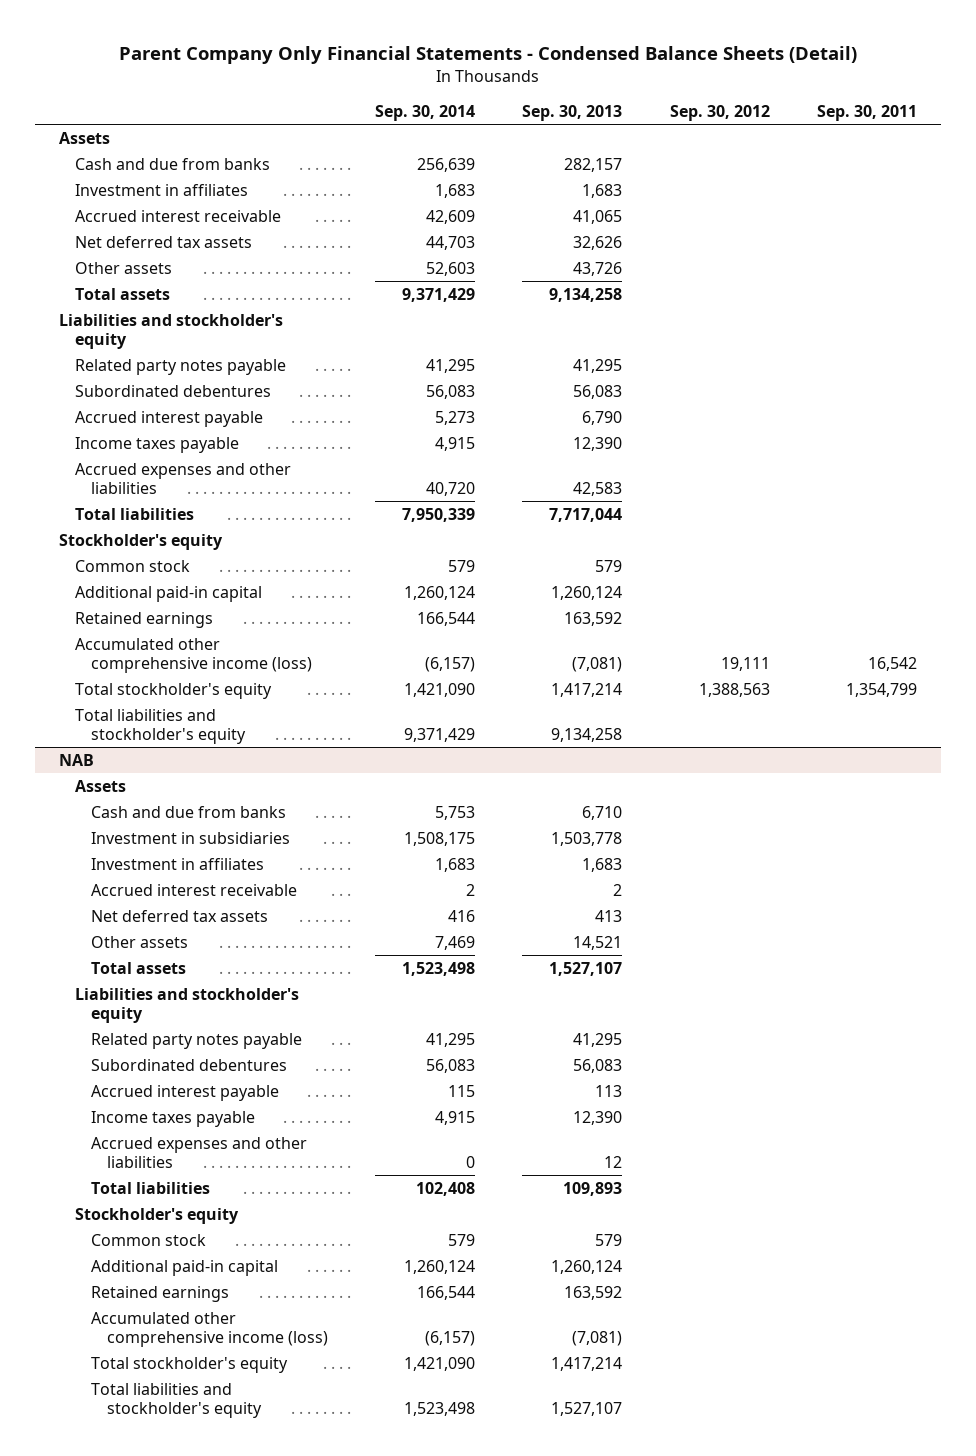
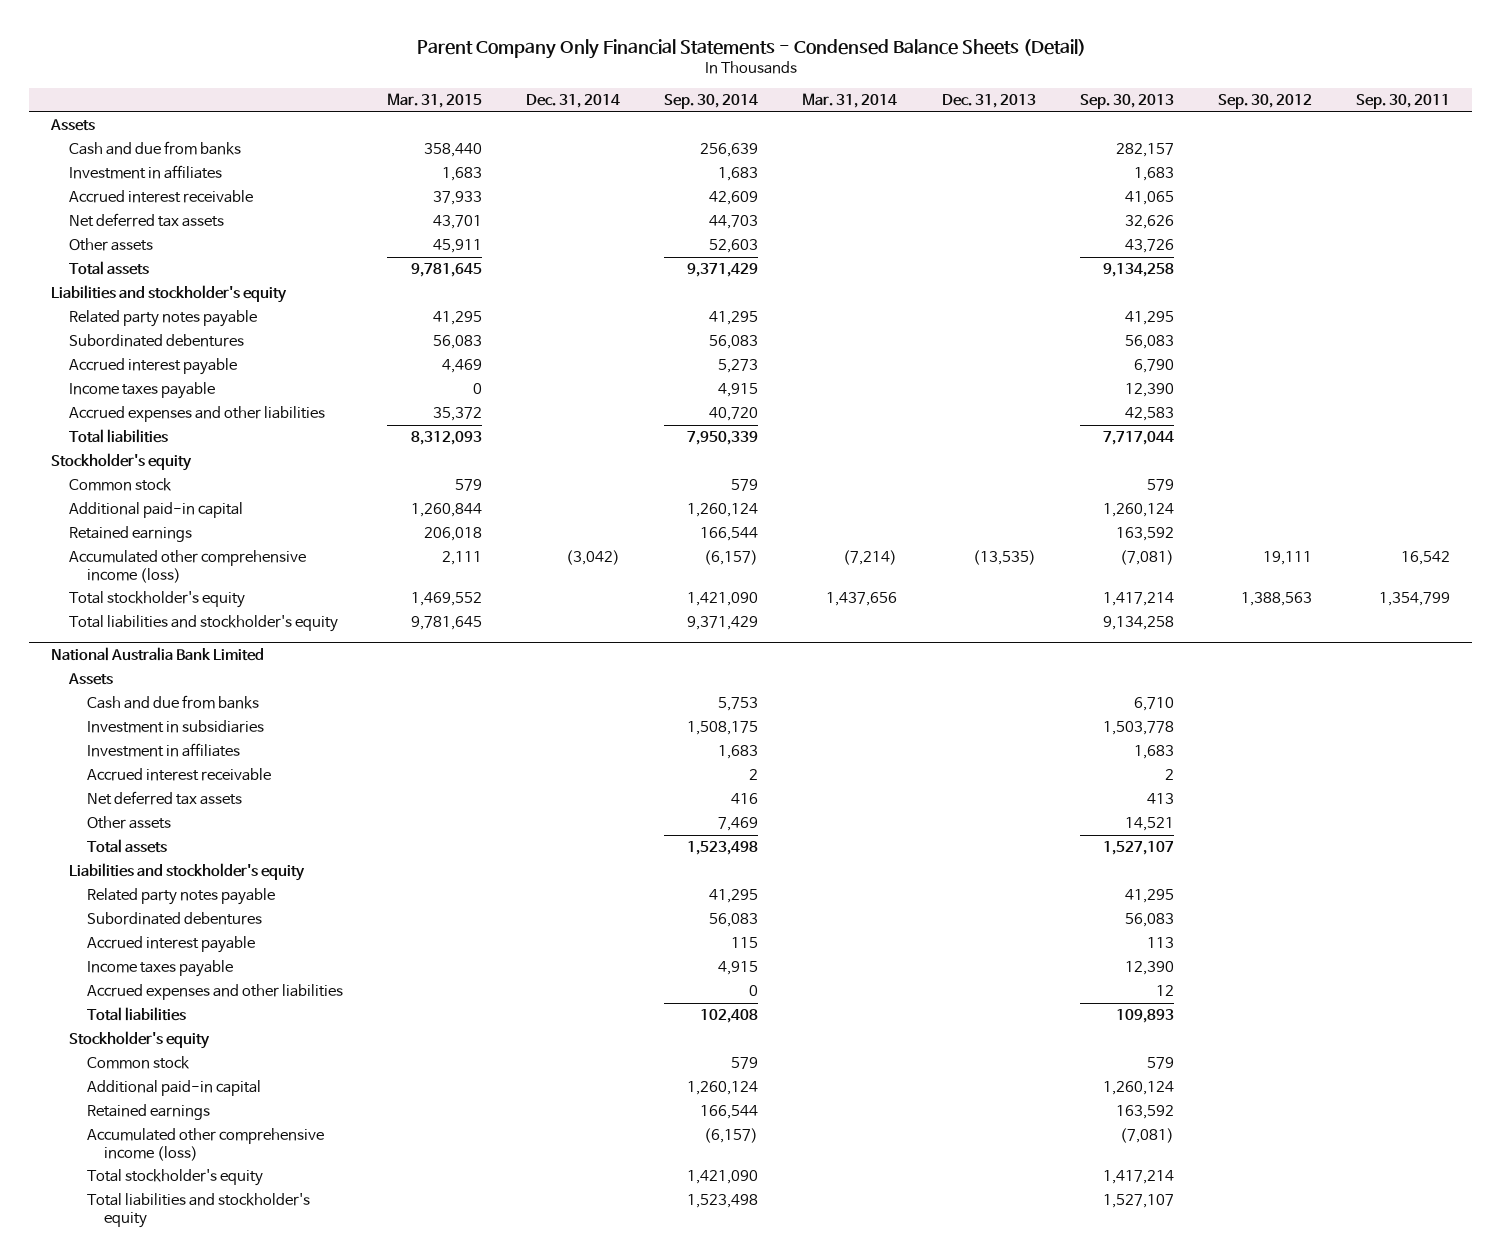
- | Sep. 30, 2014 | Sep. 30, 2013 | Sep. 30, 2012 | Sep. 30, 2011
+ | Mar. 31, 2015 | Dec. 31, 2014 | Sep. 30, 2014 | Mar. 31, 2014 | Dec. 31, 2013 | Sep. 30, 2013 | Sep. 30, 2012 | Sep. 30, 2011
- NAB
+ National Australia Bank Limited

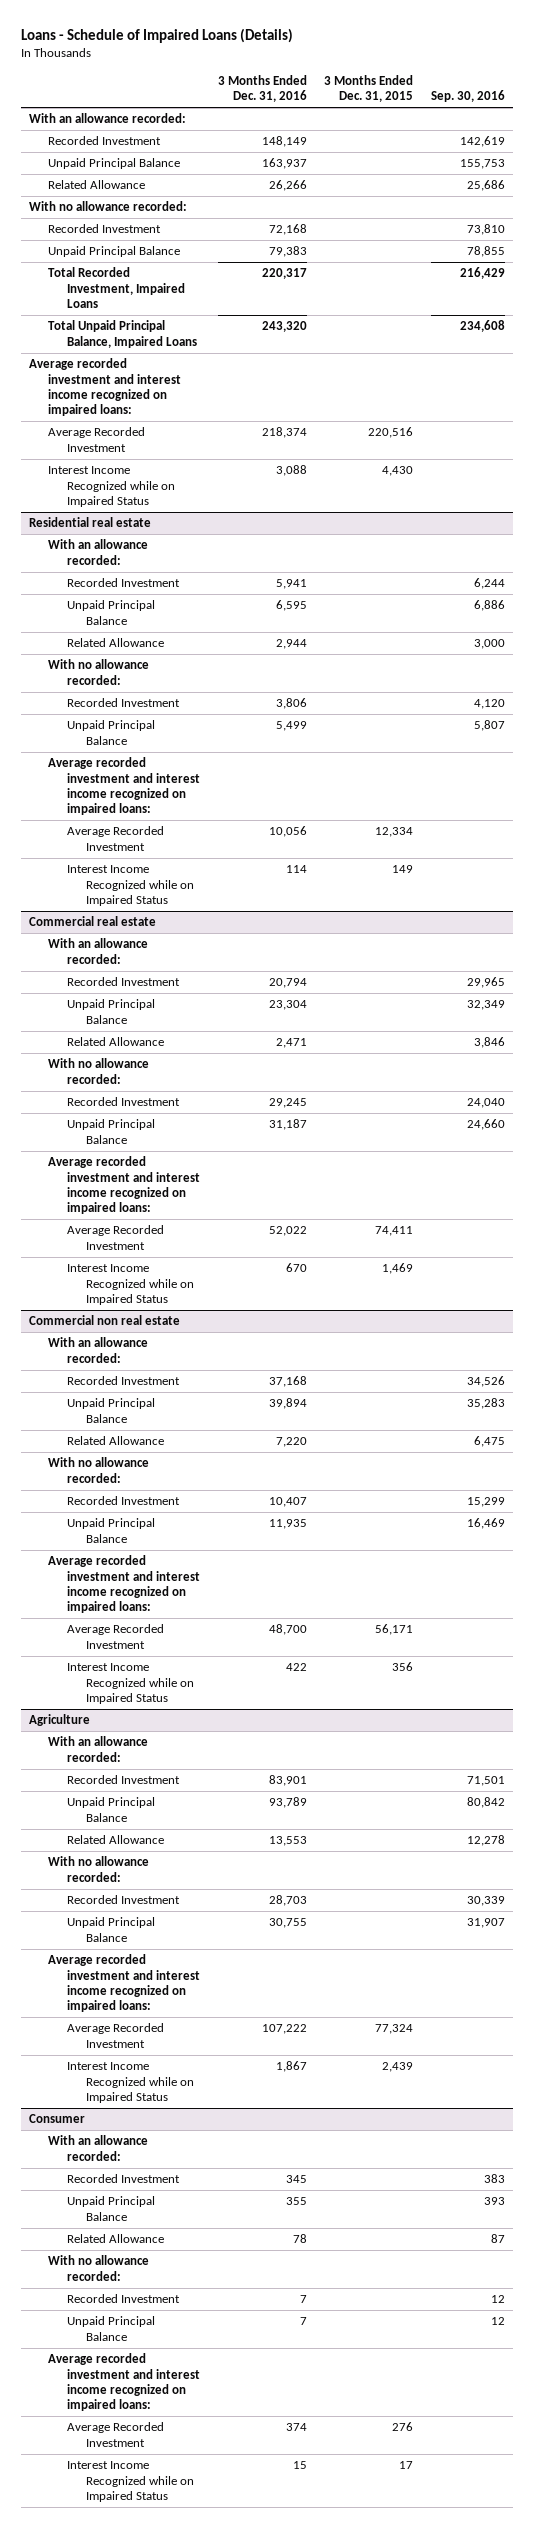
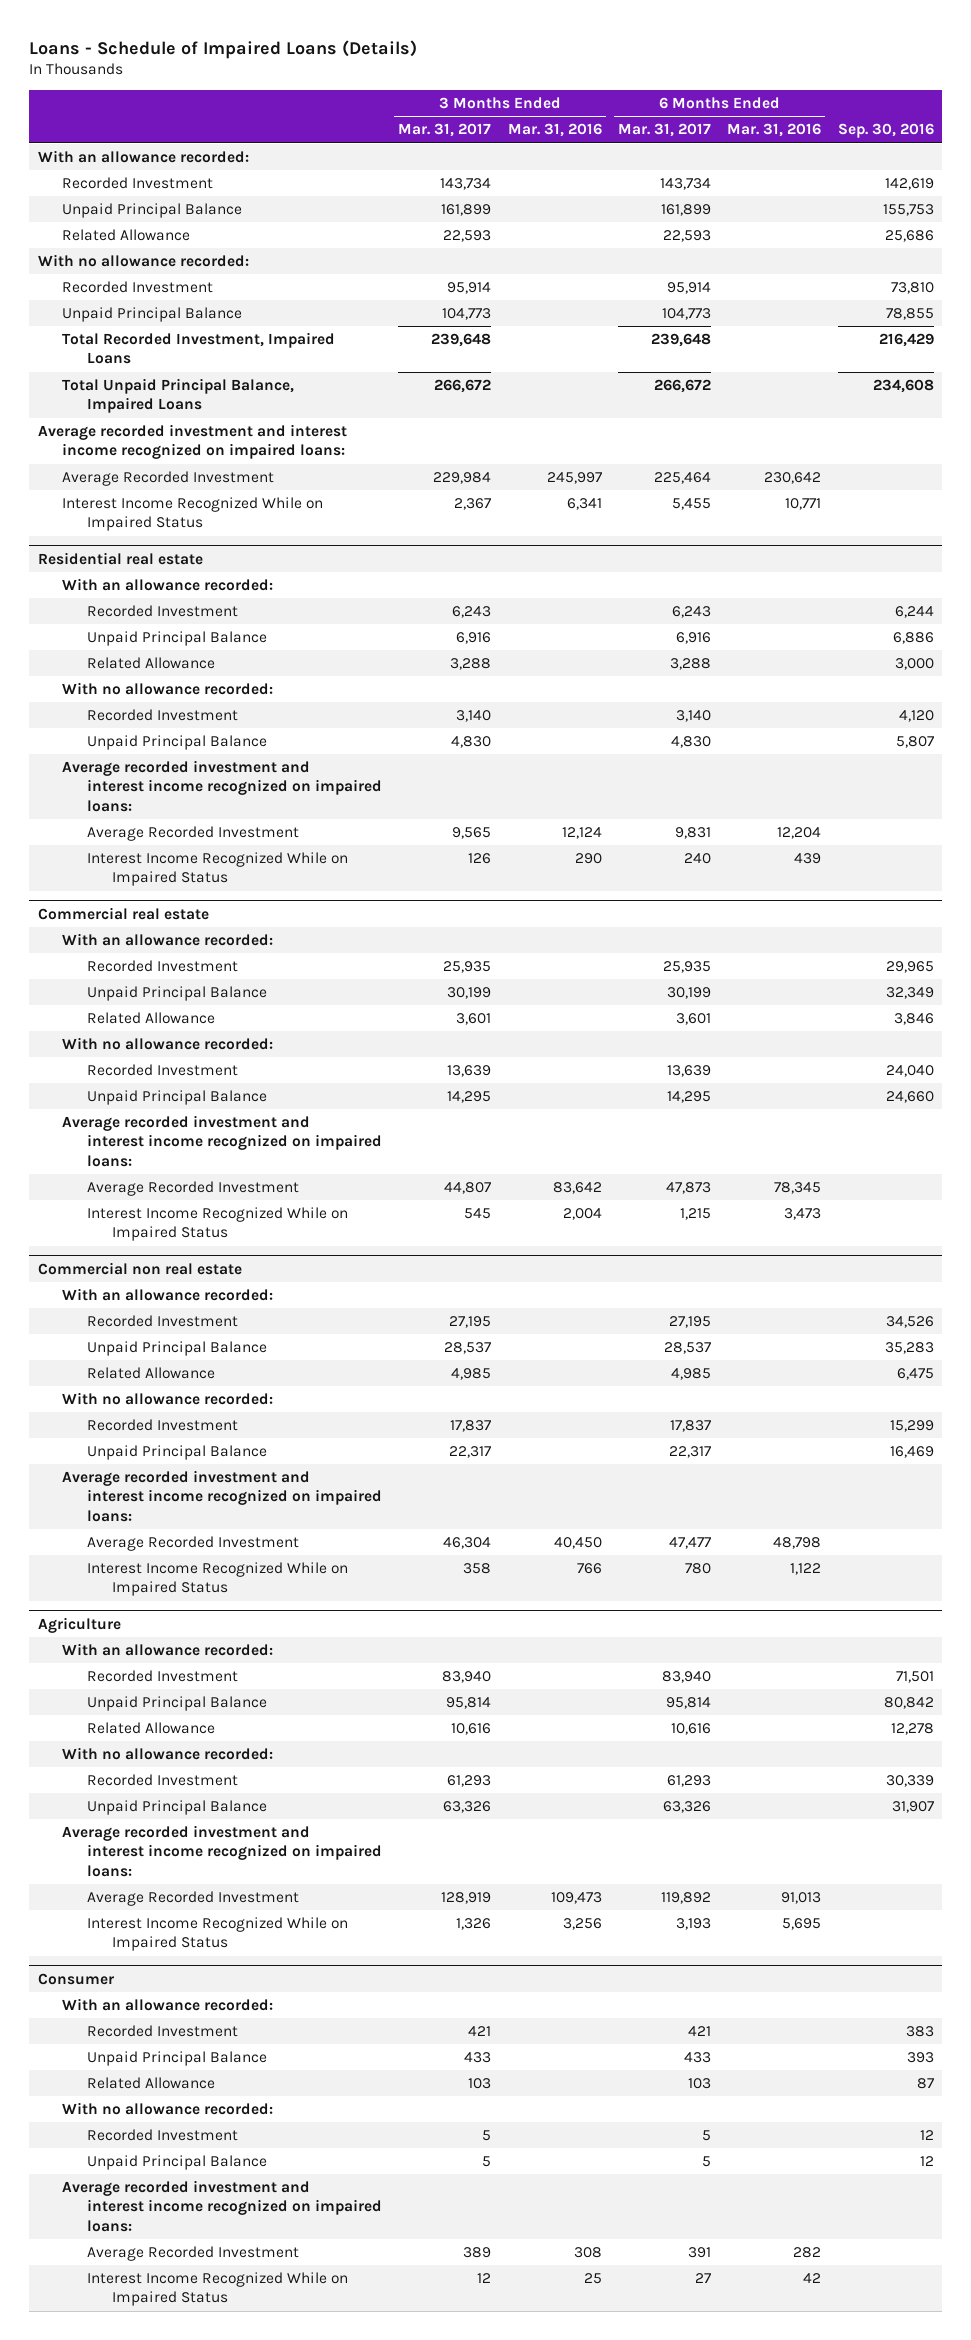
- | 3 Months Ended Dec. 31, 2016 | 3 Months Ended Dec. 31, 2015 | Sep. 30, 2016
+ | 3 Months Ended Mar. 31, 2017 | 3 Months Ended Mar. 31, 2016 | 6 Months Ended Mar. 31, 2017 | 6 Months Ended Mar. 31, 2016 | Sep. 30, 2016
- Interest Income Recognized while on Impaired Status | 3,088 | 4,430 |
+ Interest Income Recognized While on Impaired Status | 2,367 | 6,341 | 5,455 | 10,771 |
@ Residential real estate
- Interest Income Recognized while on Impaired Status | 114 | 149 |
+ Interest Income Recognized While on Impaired Status | 126 | 290 | 240 | 439 |
@ Commercial real estate
- Interest Income Recognized while on Impaired Status | 670 | 1,469 |
+ Interest Income Recognized While on Impaired Status | 545 | 2,004 | 1,215 | 3,473 |
@ Commercial non real estate
- Interest Income Recognized while on Impaired Status | 422 | 356 |
+ Interest Income Recognized While on Impaired Status | 358 | 766 | 780 | 1,122 |
@ Agriculture
- Interest Income Recognized while on Impaired Status | 1,867 | 2,439 |
+ Interest Income Recognized While on Impaired Status | 1,326 | 3,256 | 3,193 | 5,695 |
@ Consumer
- Interest Income Recognized while on Impaired Status | 15 | 17 |
+ Interest Income Recognized While on Impaired Status | 12 | 25 | 27 | 42 |

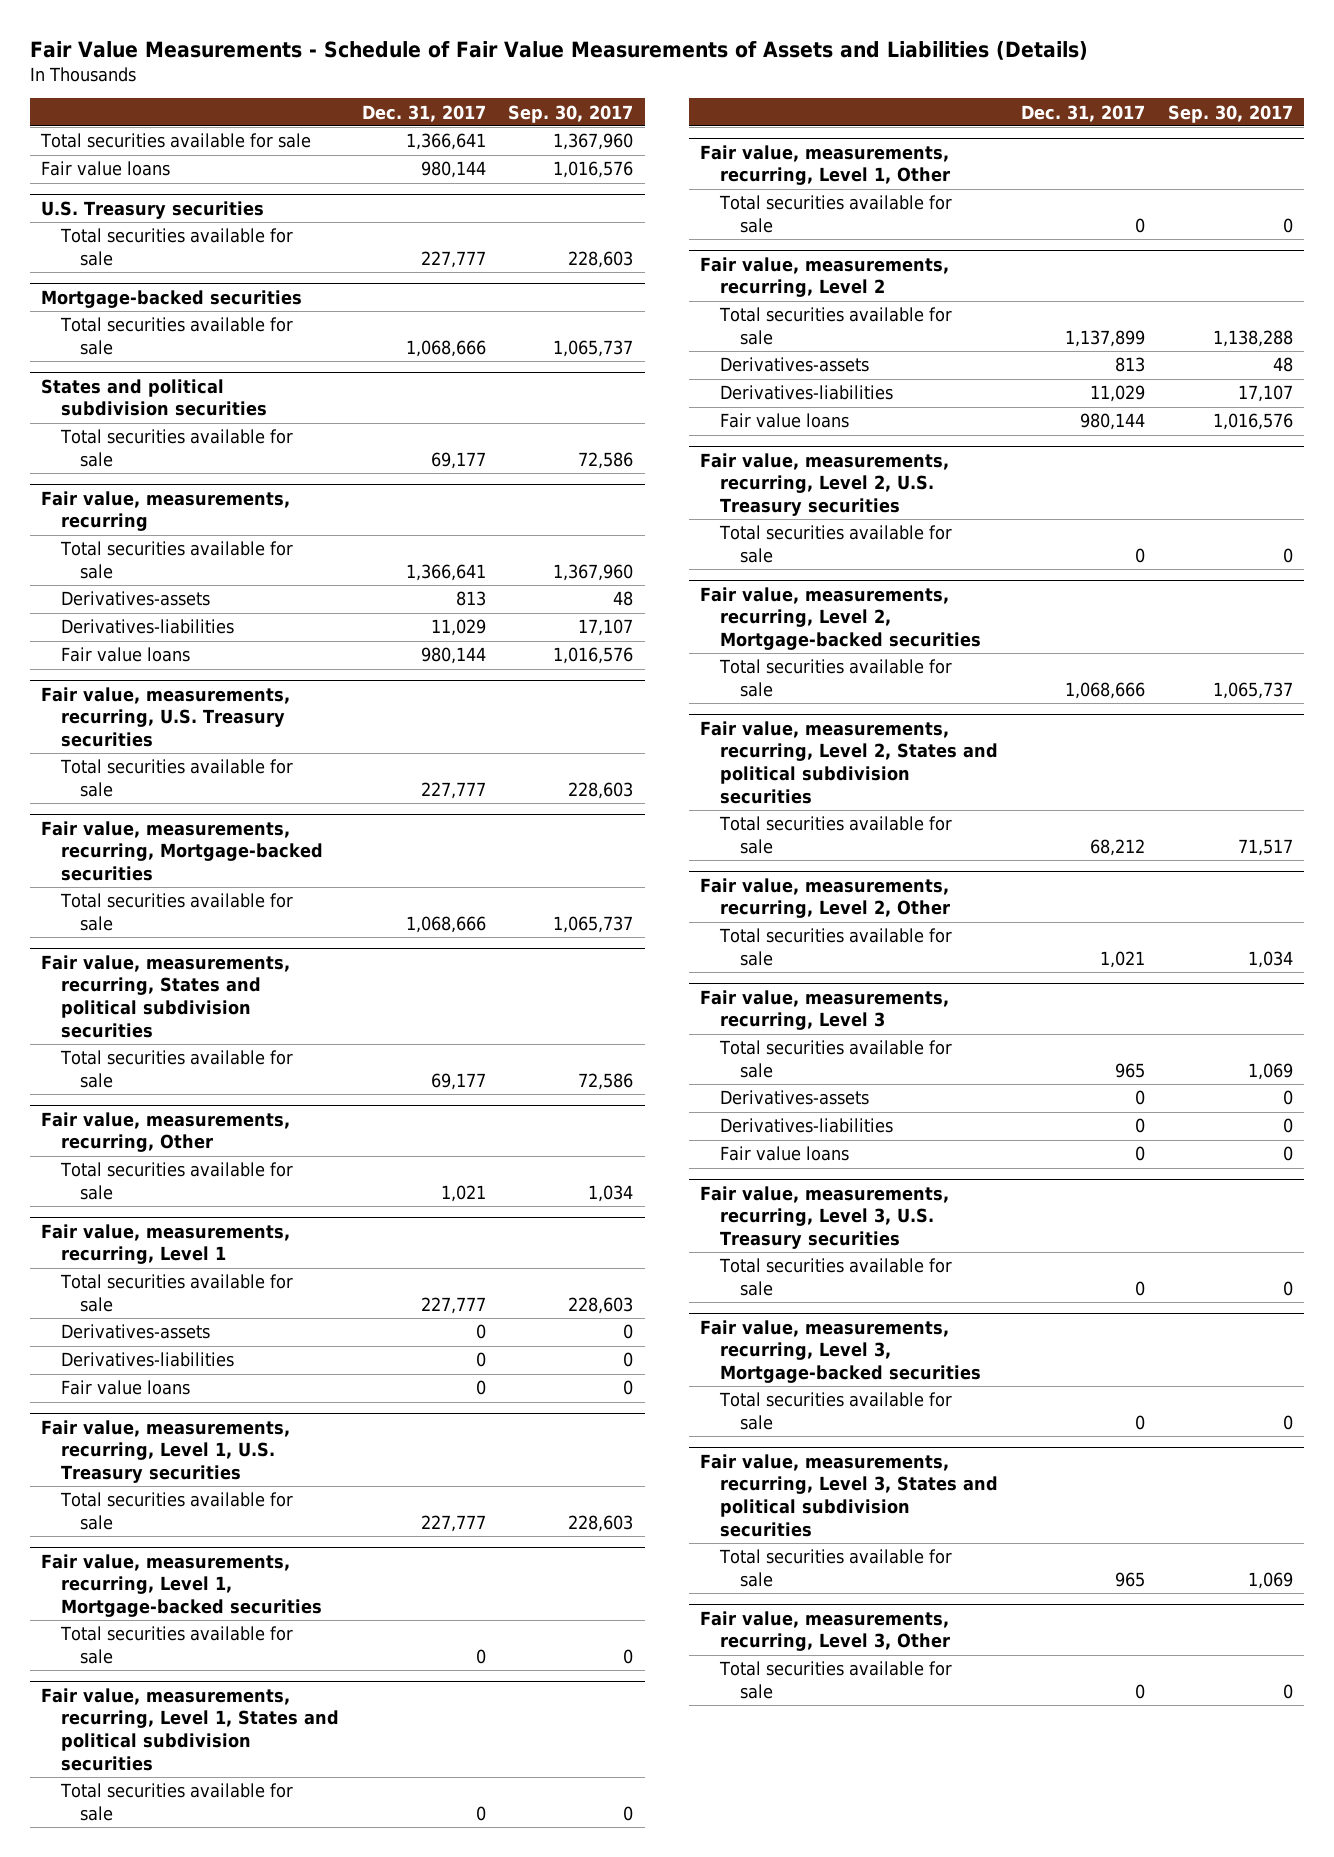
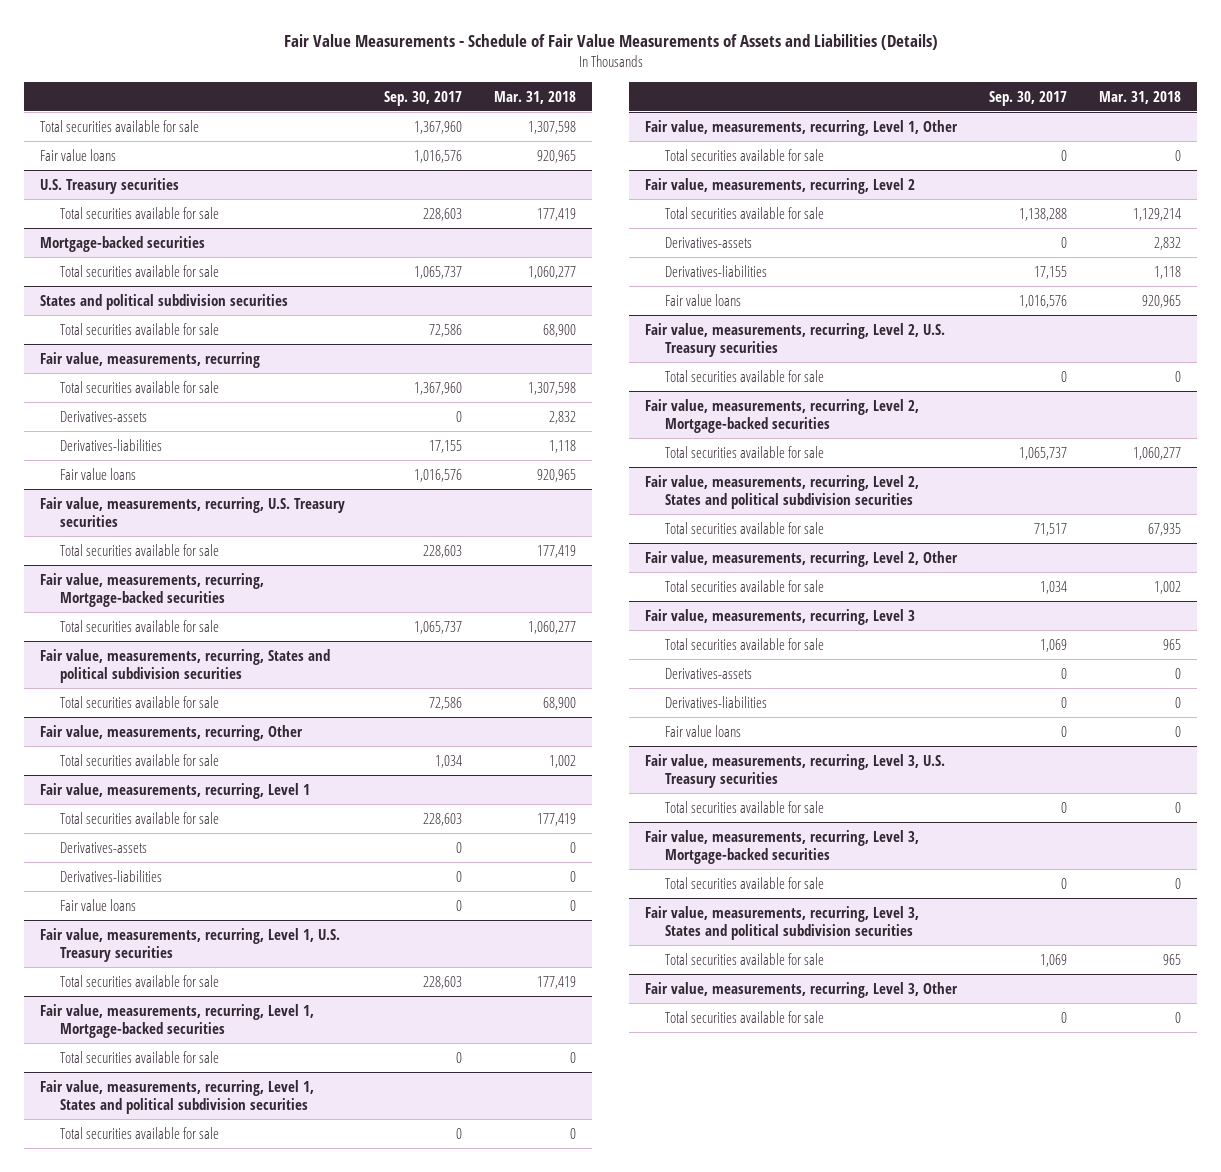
- | Dec. 31, 2017 | Sep. 30, 2017
+ | Sep. 30, 2017 | Mar. 31, 2018
@ Fair value, measurements, recurring
- Derivatives-assets | 813 | 48
- Derivatives-liabilities | 11,029 | 17,107
+ Derivatives-assets | 0 | 2,832
+ Derivatives-liabilities | 17,155 | 1,118
@ Fair value, measurements, recurring, Level 2
- Derivatives-assets | 813 | 48
- Derivatives-liabilities | 11,029 | 17,107
+ Derivatives-assets | 0 | 2,832
+ Derivatives-liabilities | 17,155 | 1,118

